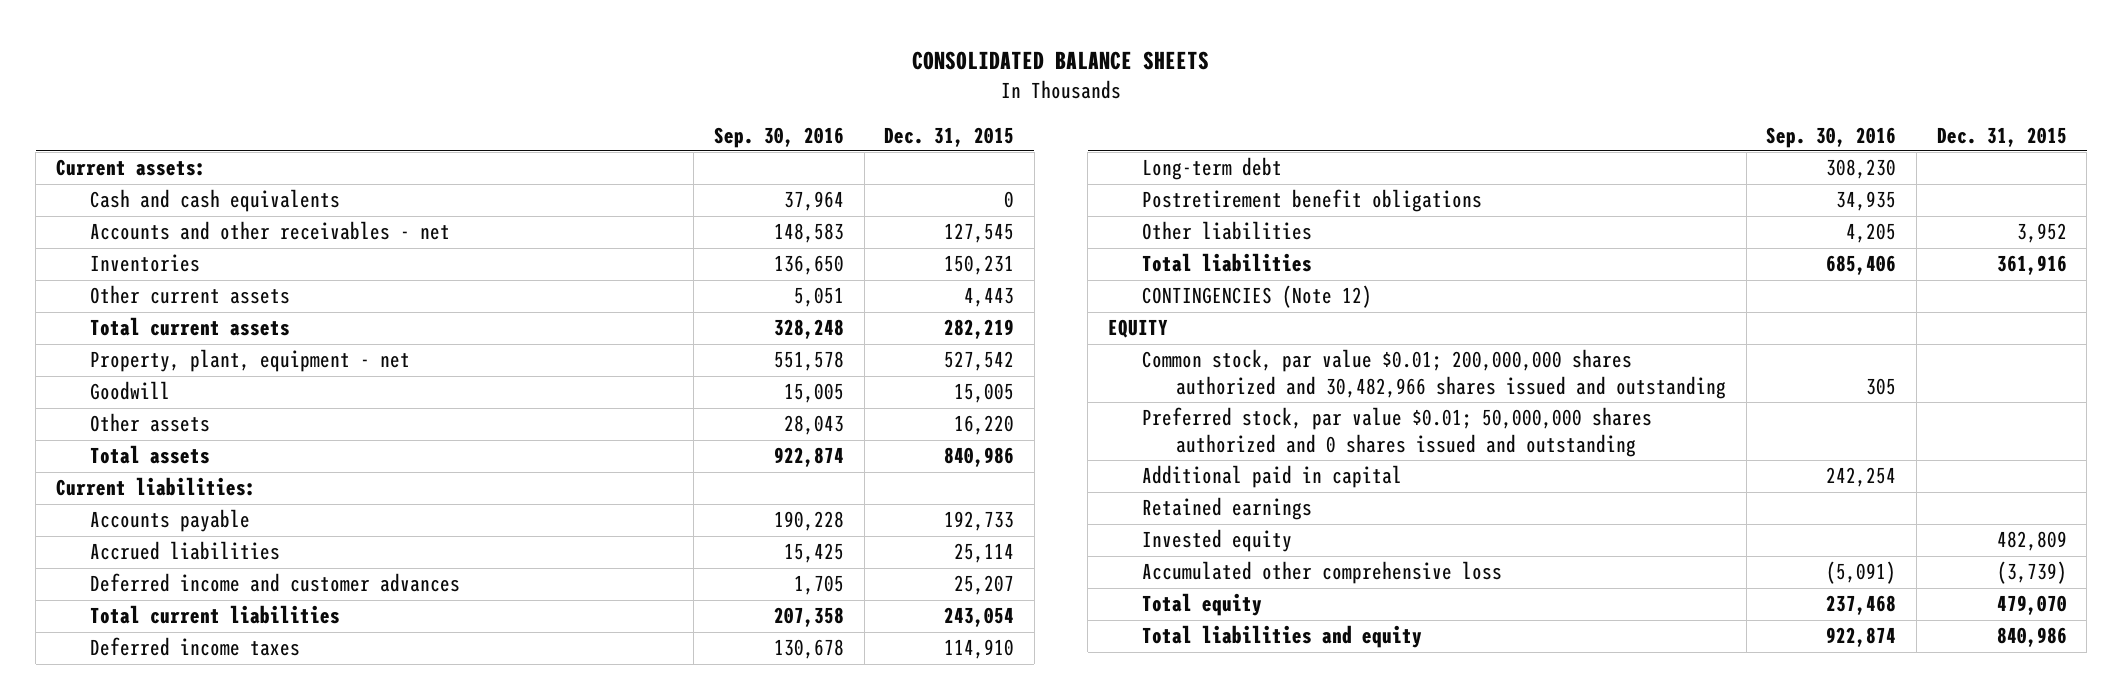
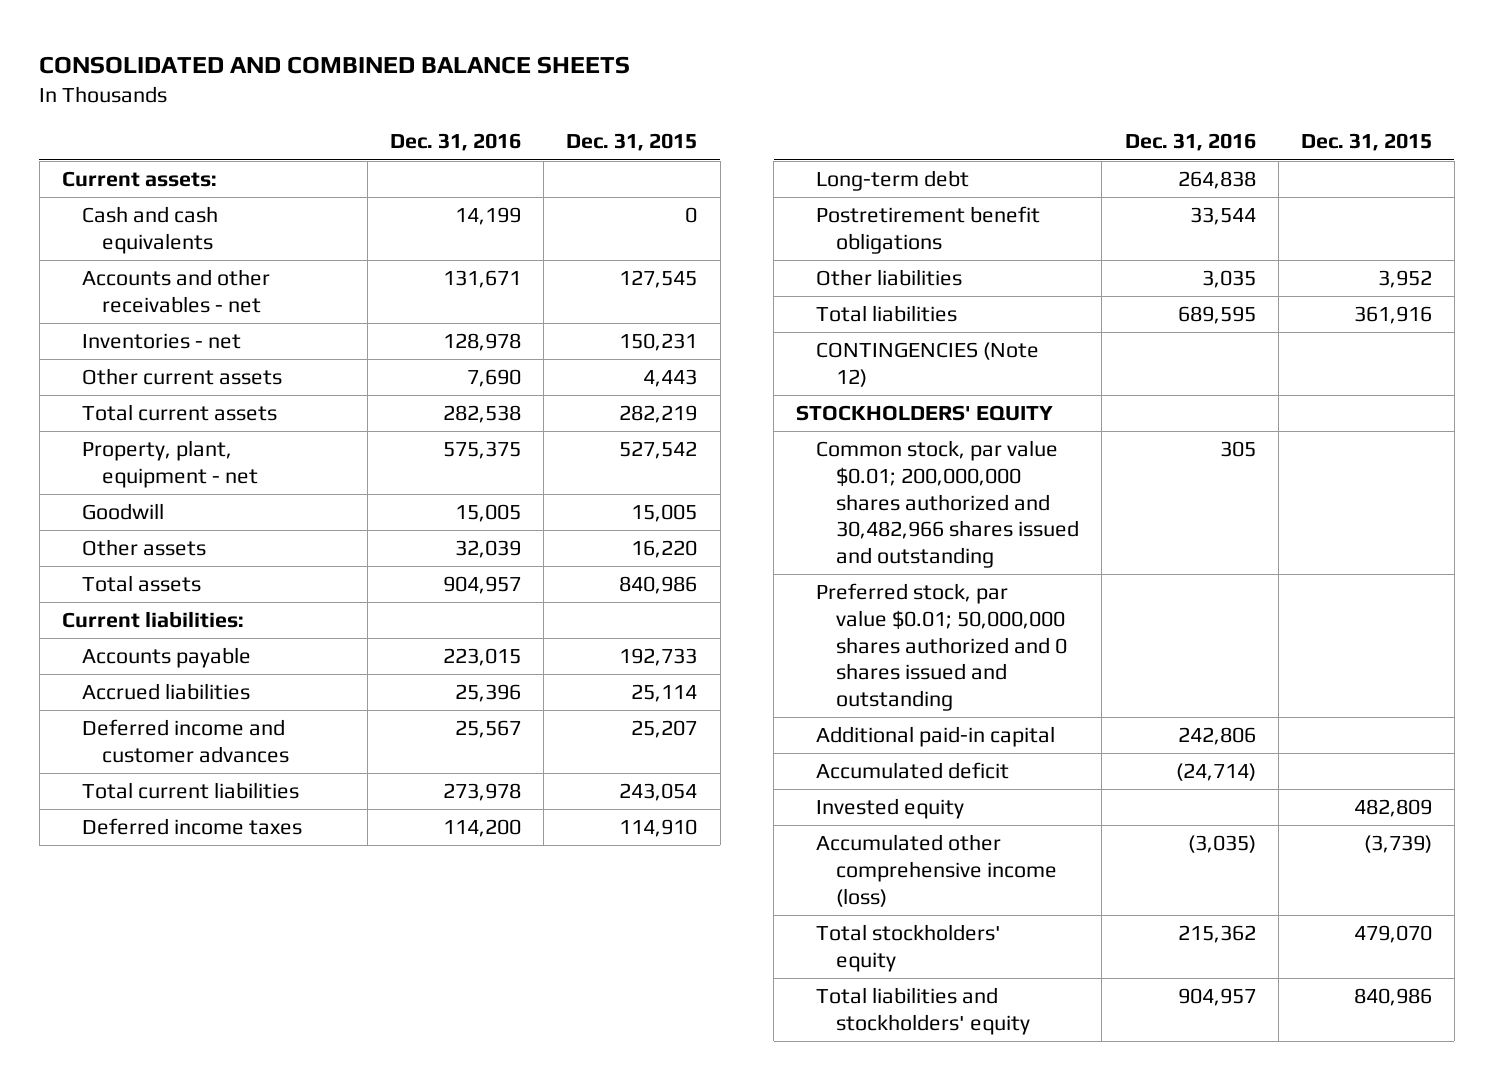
- CONSOLIDATED BALANCE SHEETS
+ CONSOLIDATED AND COMBINED BALANCE SHEETS
- | Sep. 30, 2016 | Dec. 31, 2015
+ | Dec. 31, 2016 | Dec. 31, 2015
- Inventories | 136,650 | 150,231
+ Inventories - net | 128,978 | 150,231
- EQUITY
+ STOCKHOLDERS' EQUITY
- Additional paid in capital | 242,254 |
- Retained earnings
+ Additional paid-in capital | 242,806 |
+ Accumulated deficit | (24,714) |
- Accumulated other comprehensive loss | (5,091) | (3,739)
- Total equity | 237,468 | 479,070
- Total liabilities and equity | 922,874 | 840,986
+ Accumulated other comprehensive income (loss) | (3,035) | (3,739)
+ Total stockholders' equity | 215,362 | 479,070
+ Total liabilities and stockholders' equity | 904,957 | 840,986

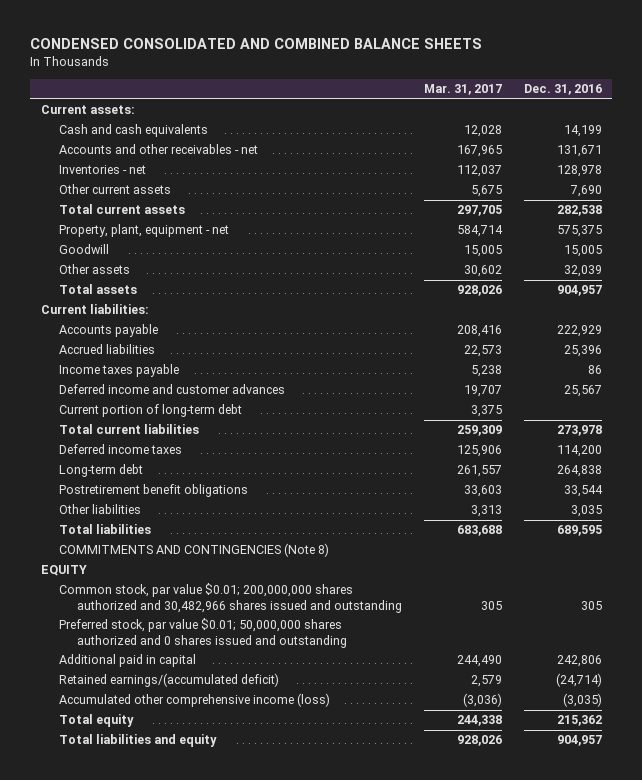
- CONSOLIDATED AND COMBINED BALANCE SHEETS
+ CONDENSED CONSOLIDATED AND COMBINED BALANCE SHEETS
- | Dec. 31, 2016 | Dec. 31, 2015
+ | Mar. 31, 2017 | Dec. 31, 2016
- Accounts payable | 223,015 | 192,733
+ Accounts payable | 208,416 | 222,929
+ Income taxes payable | 5,238 | 86
+ Current portion of long-term debt | 3,375 |
- CONTINGENCIES (Note 12)
- STOCKHOLDERS' EQUITY
+ COMMITMENTS AND CONTINGENCIES (Note 8)
+ EQUITY
- Additional paid-in capital | 242,806 |
- Accumulated deficit | (24,714) |
- Invested equity | | 482,809
+ Additional paid in capital | 244,490 | 242,806
+ Retained earnings/(accumulated deficit) | 2,579 | (24,714)
- Total stockholders' equity | 215,362 | 479,070
- Total liabilities and stockholders' equity | 904,957 | 840,986
+ Total equity | 244,338 | 215,362
+ Total liabilities and equity | 928,026 | 904,957

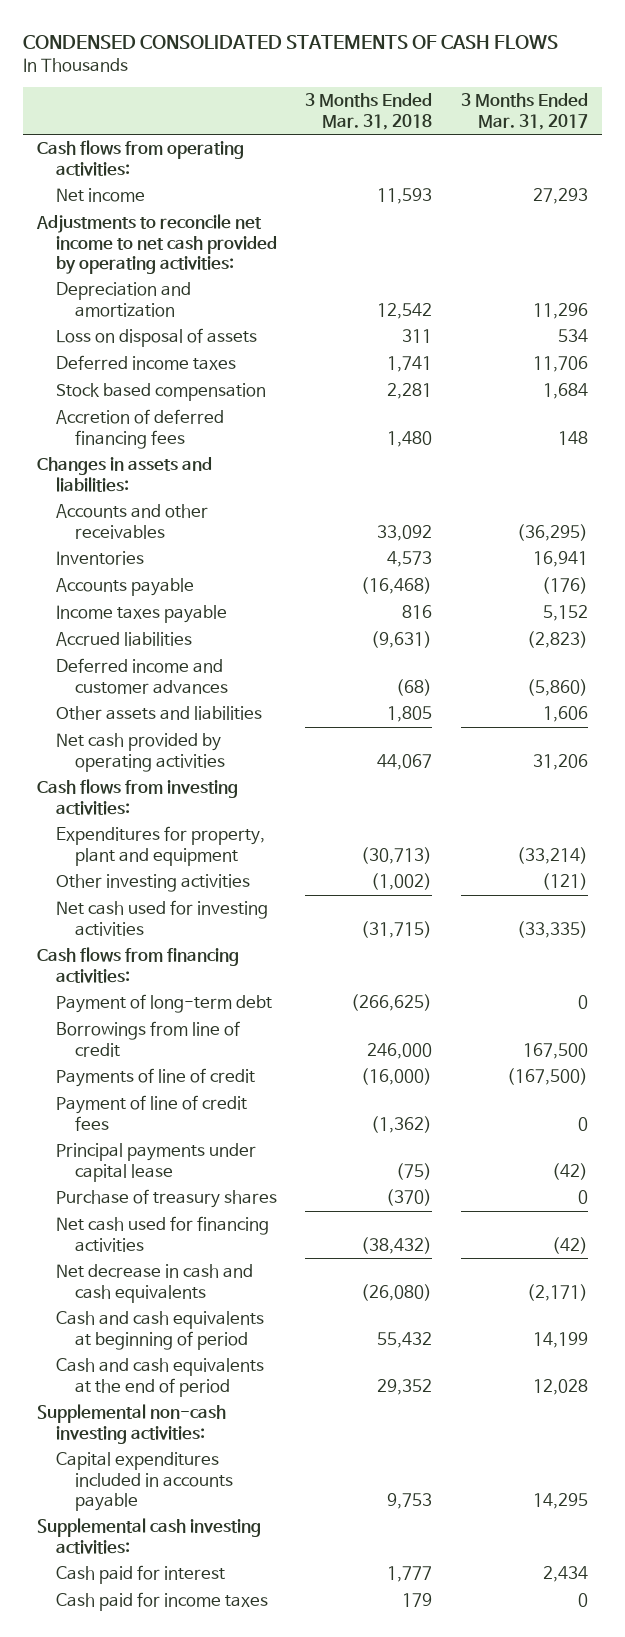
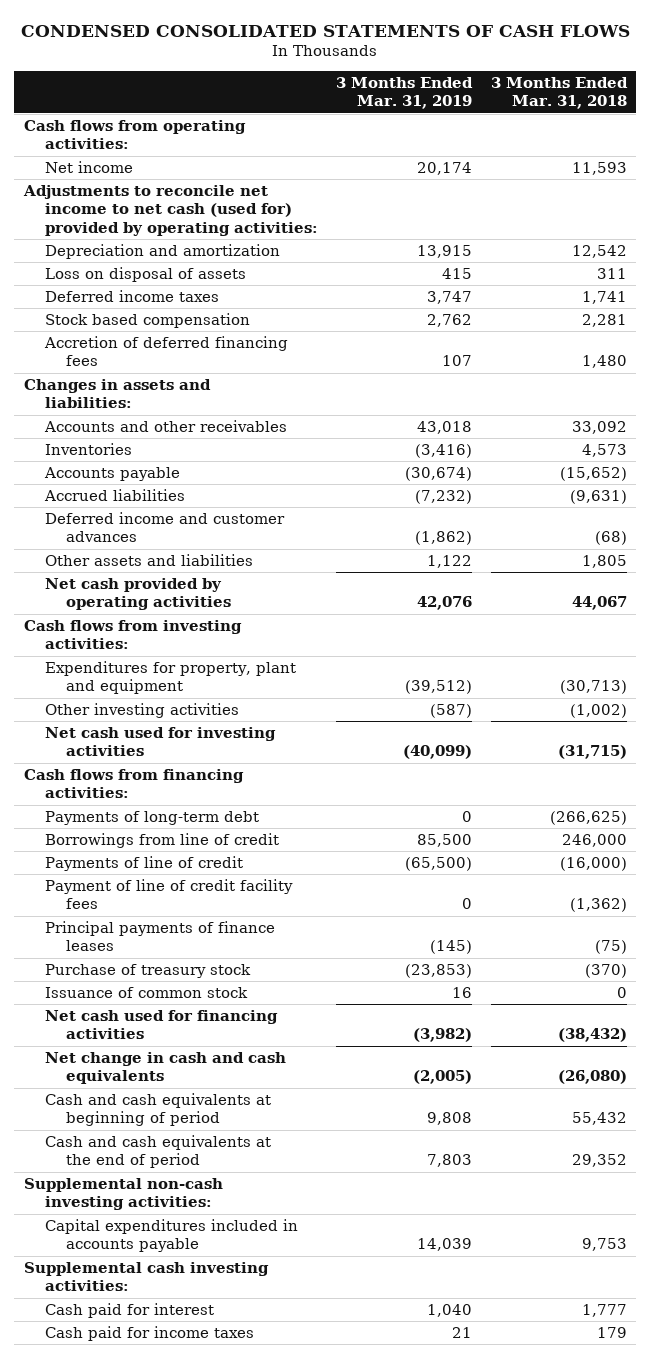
- | 3 Months Ended Mar. 31, 2018 | 3 Months Ended Mar. 31, 2017
+ | 3 Months Ended Mar. 31, 2019 | 3 Months Ended Mar. 31, 2018
- Adjustments to reconcile net income to net cash provided by operating activities:
+ Adjustments to reconcile net income to net cash (used for) provided by operating activities:
- Accounts payable | (16,468) | (176)
- Income taxes payable | 816 | 5,152
+ Accounts payable | (30,674) | (15,652)
- Payment of long-term debt | (266,625) | 0
+ Payments of long-term debt | 0 | (266,625)
- Payment of line of credit fees | (1,362) | 0
- Principal payments under capital lease | (75) | (42)
- Purchase of treasury shares | (370) | 0
+ Payment of line of credit facility fees | 0 | (1,362)
+ Principal payments of finance leases | (145) | (75)
+ Purchase of treasury stock | (23,853) | (370)
+ Issuance of common stock | 16 | 0
- Net decrease in cash and cash equivalents | (26,080) | (2,171)
+ Net change in cash and cash equivalents | (2,005) | (26,080)

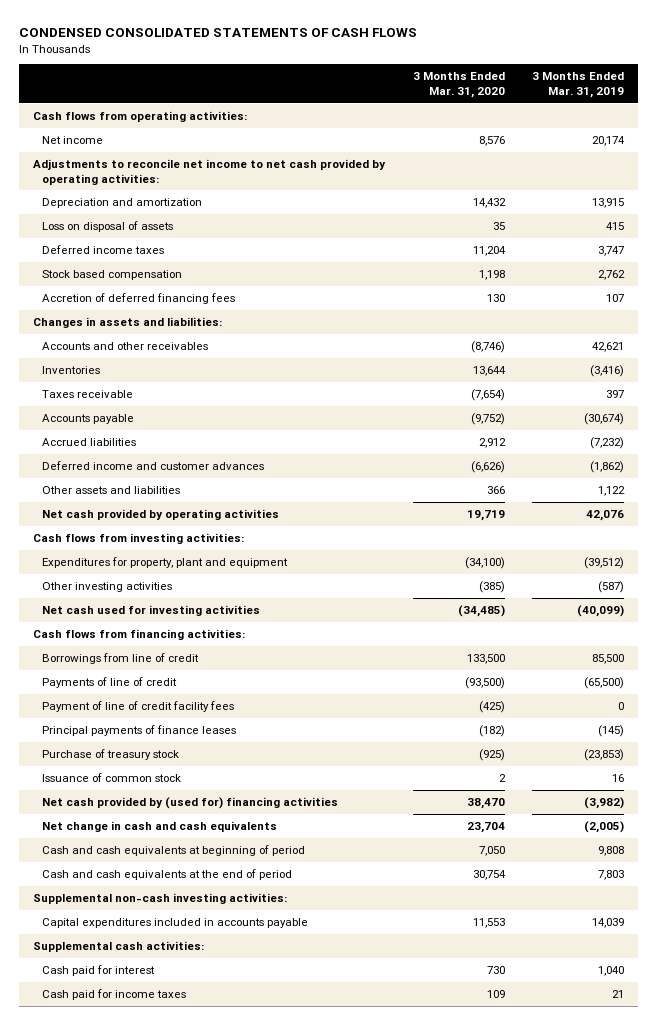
- | 3 Months Ended Mar. 31, 2019 | 3 Months Ended Mar. 31, 2018
+ | 3 Months Ended Mar. 31, 2020 | 3 Months Ended Mar. 31, 2019
- Adjustments to reconcile net income to net cash (used for) provided by operating activities:
+ Adjustments to reconcile net income to net cash provided by operating activities:
- Accounts and other receivables | 43,018 | 33,092
+ Accounts and other receivables | (8,746) | 42,621
+ Taxes receivable | (7,654) | 397
- Payments of long-term debt | 0 | (266,625)
- Net cash used for financing activities | (3,982) | (38,432)
+ Net cash provided by (used for) financing activities | 38,470 | (3,982)
- Supplemental cash investing activities:
+ Supplemental cash activities:

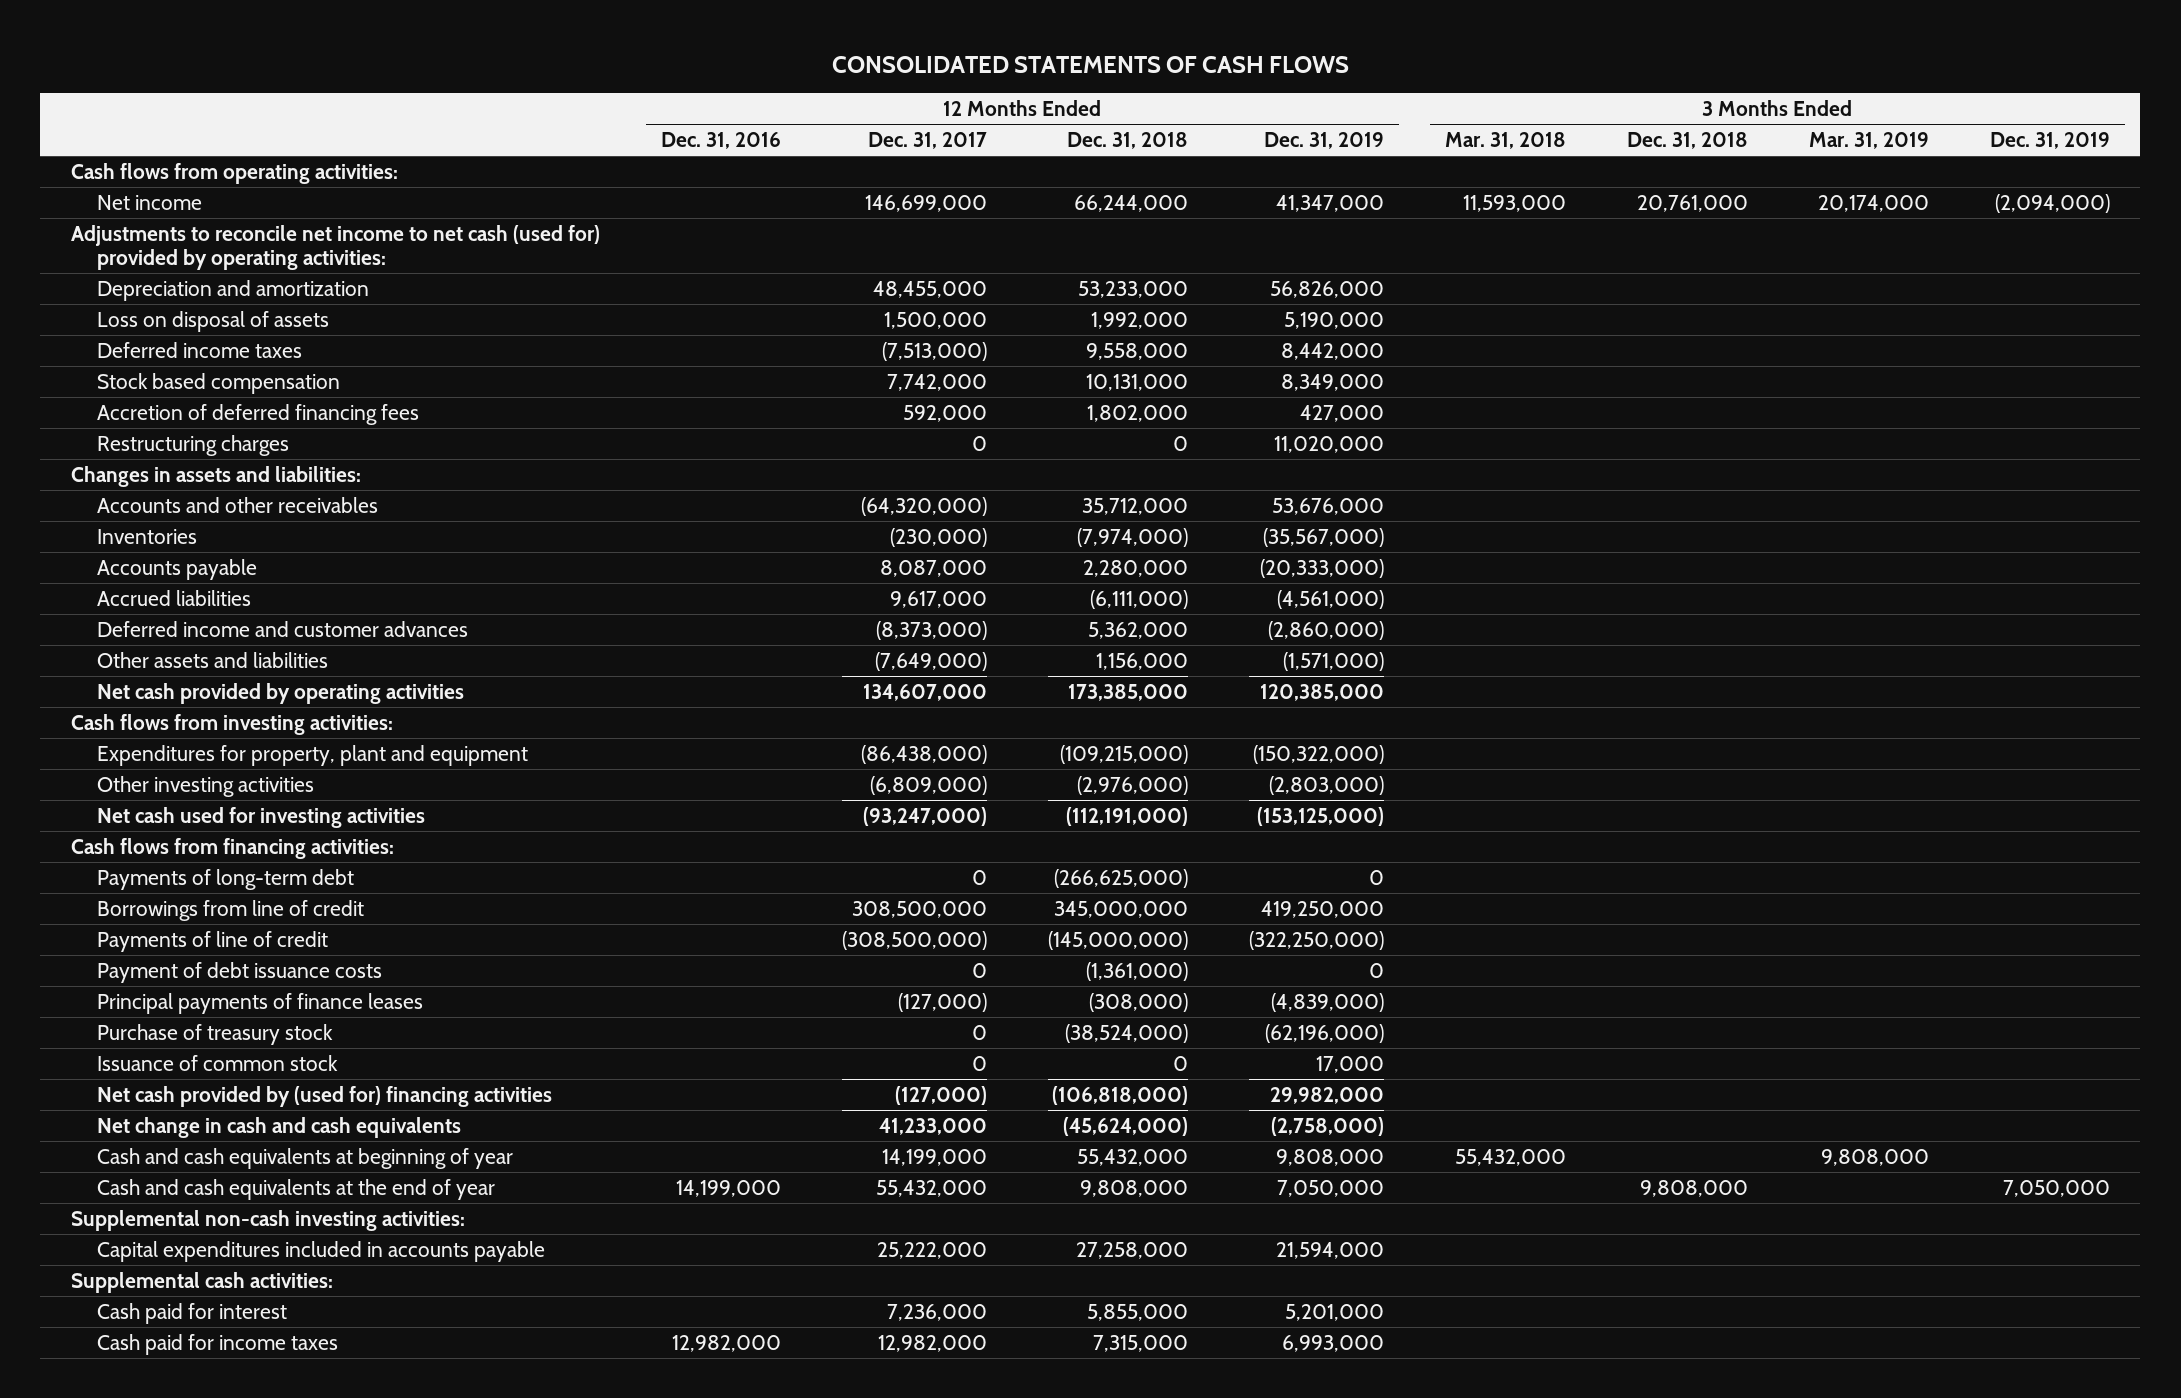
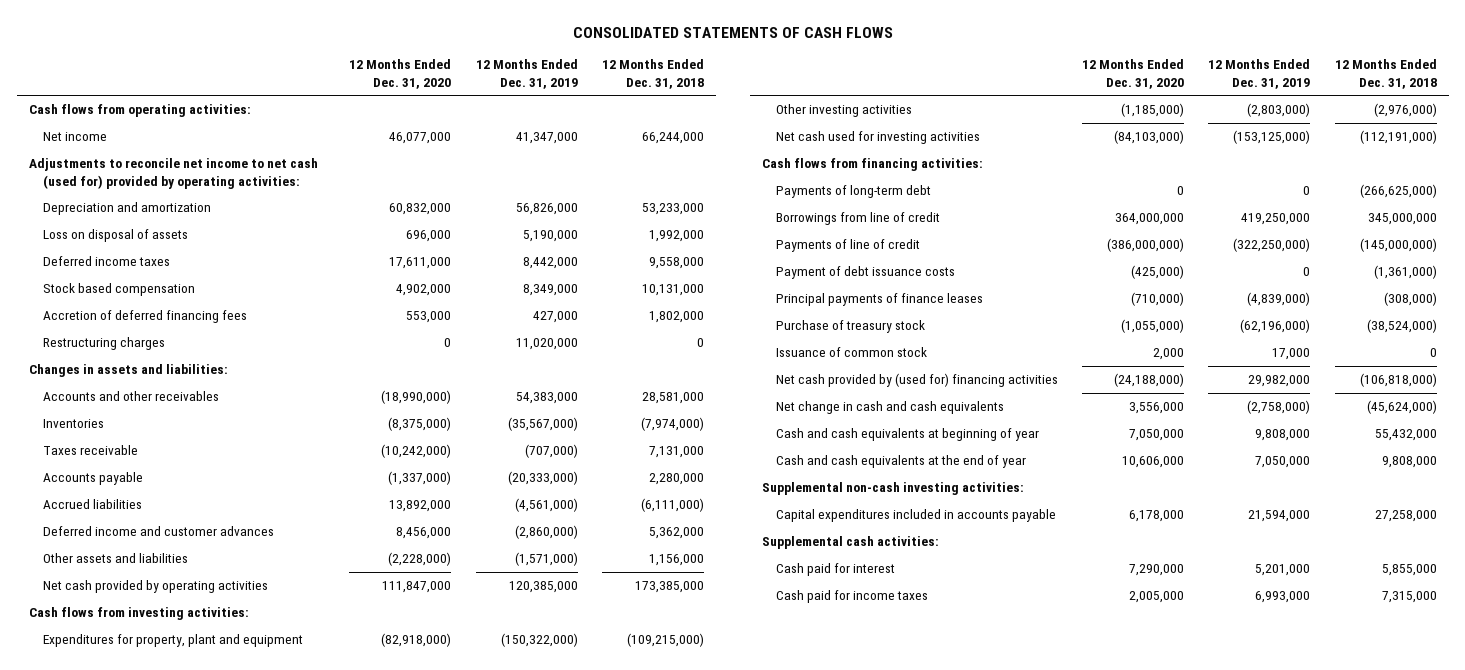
- | 12 Months Ended Dec. 31, 2016 | 12 Months Ended Dec. 31, 2017 | 12 Months Ended Dec. 31, 2018 | 12 Months Ended Dec. 31, 2019 | 3 Months Ended Mar. 31, 2018 | 3 Months Ended Dec. 31, 2018 | 3 Months Ended Mar. 31, 2019 | 3 Months Ended Dec. 31, 2019
+ | 12 Months Ended Dec. 31, 2020 | 12 Months Ended Dec. 31, 2019 | 12 Months Ended Dec. 31, 2018
- Accounts and other receivables | | (64,320,000) | 35,712,000 | 53,676,000 | | | |
+ Accounts and other receivables | (18,990,000) | 54,383,000 | 28,581,000
+ Taxes receivable | (10,242,000) | (707,000) | 7,131,000

